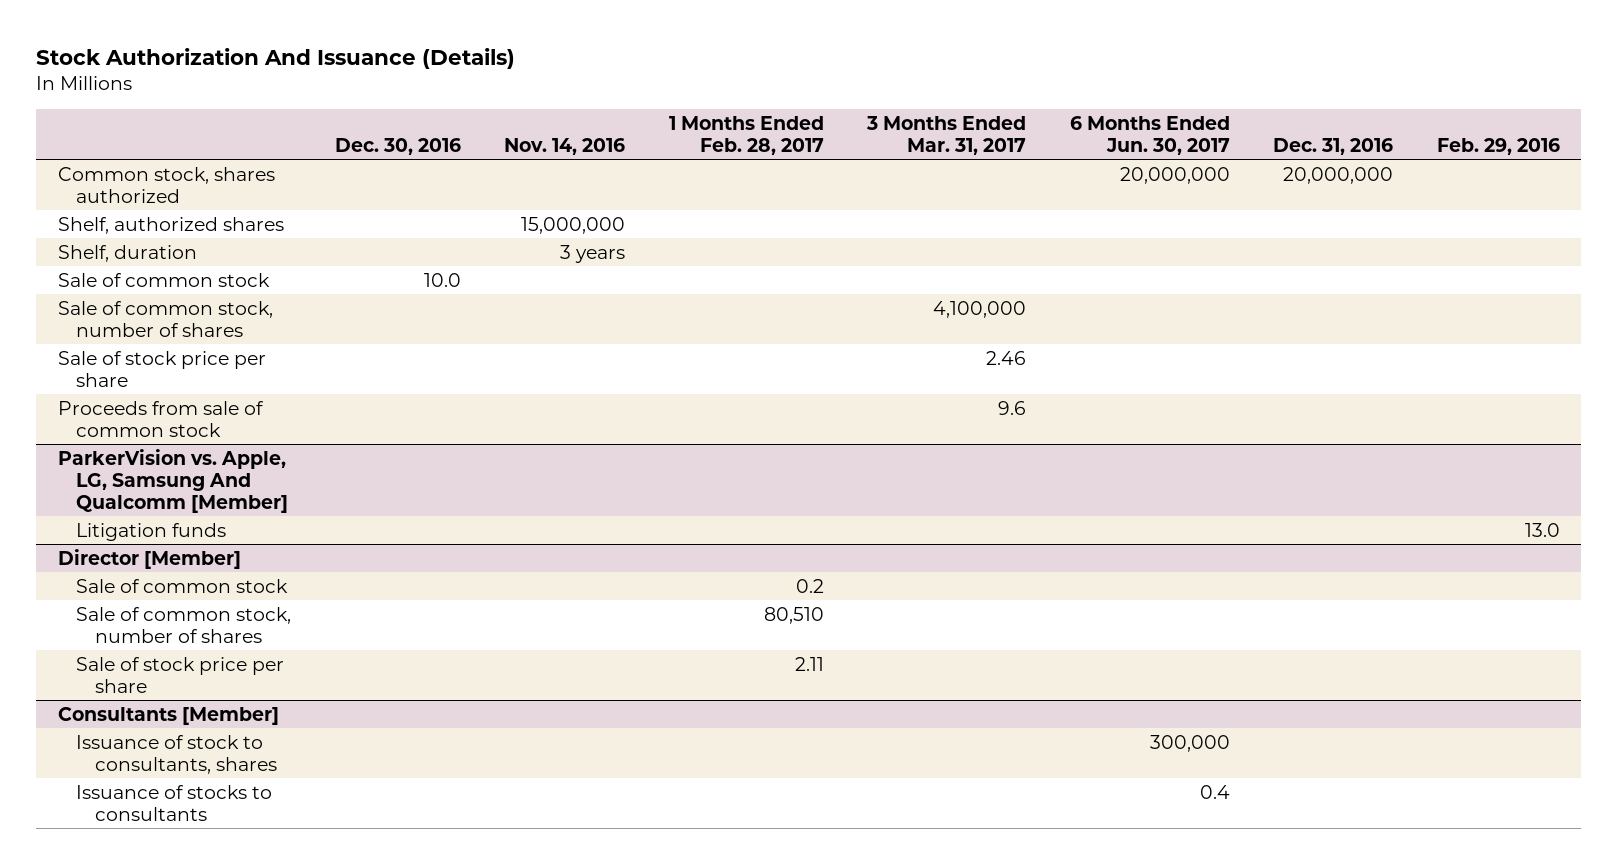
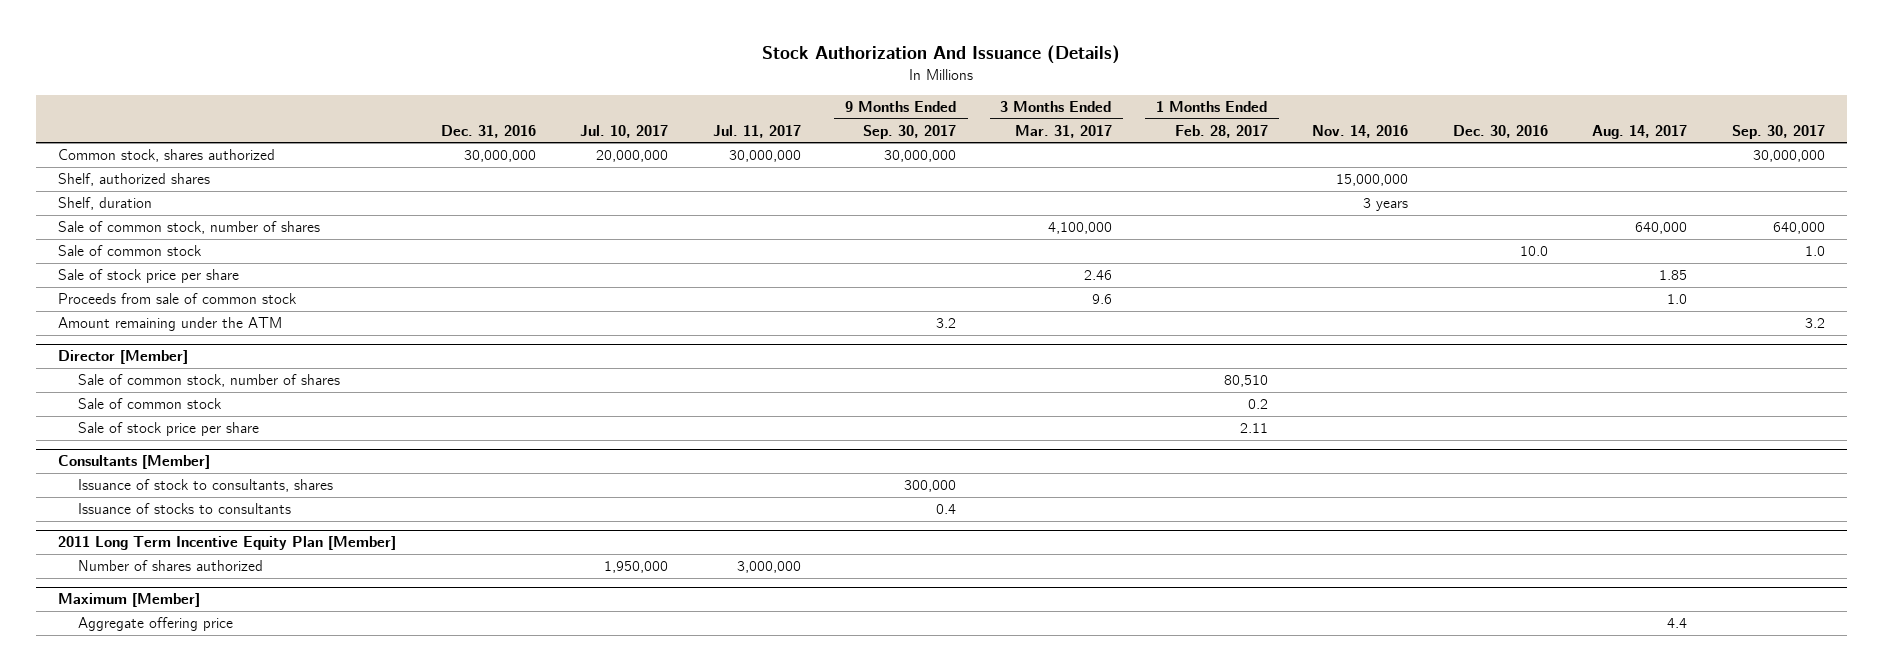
- | Dec. 30, 2016 | Nov. 14, 2016 | 1 Months Ended Feb. 28, 2017 | 3 Months Ended Mar. 31, 2017 | 6 Months Ended Jun. 30, 2017 | Dec. 31, 2016 | Feb. 29, 2016
+ | Dec. 31, 2016 | Jul. 10, 2017 | Jul. 11, 2017 | 9 Months Ended Sep. 30, 2017 | 3 Months Ended Mar. 31, 2017 | 1 Months Ended Feb. 28, 2017 | Nov. 14, 2016 | Dec. 30, 2016 | Aug. 14, 2017 | Sep. 30, 2017
- Common stock, shares authorized | | | | | 20,000,000 | 20,000,000 |
+ Common stock, shares authorized | 30,000,000 | 20,000,000 | 30,000,000 | 30,000,000 | | | | | | 30,000,000
moved down: Sale of common stock | | | | | | | | 10.0 | | 1.0
- ParkerVision vs. Apple, LG, Samsung And Qualcomm [Member]
- Litigation funds | | | | | | | 13.0
+ Amount remaining under the ATM | | | | 3.2 | | | | | | 3.2
@ Director [Member]
moved down: Sale of common stock | | | | | | 0.2 | | | |
+ 2011 Long Term Incentive Equity Plan [Member]
+ Number of shares authorized | | 1,950,000 | 3,000,000 | | | | | | |
+ Maximum [Member]
+ Aggregate offering price | | | | | | | | | 4.4 |

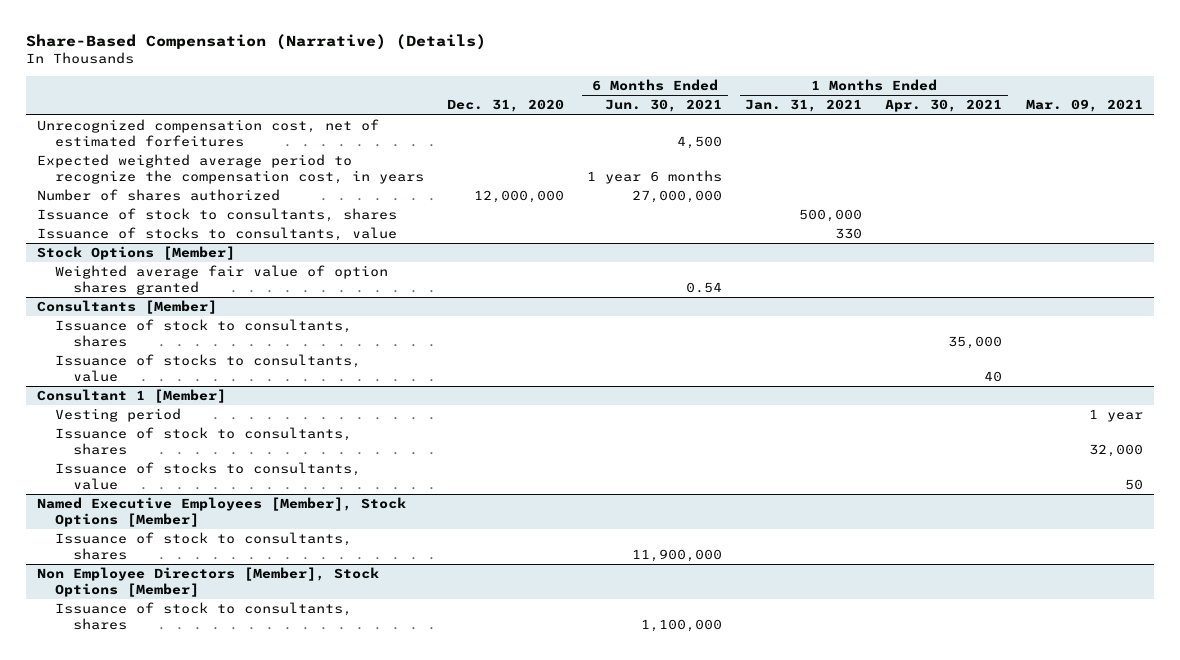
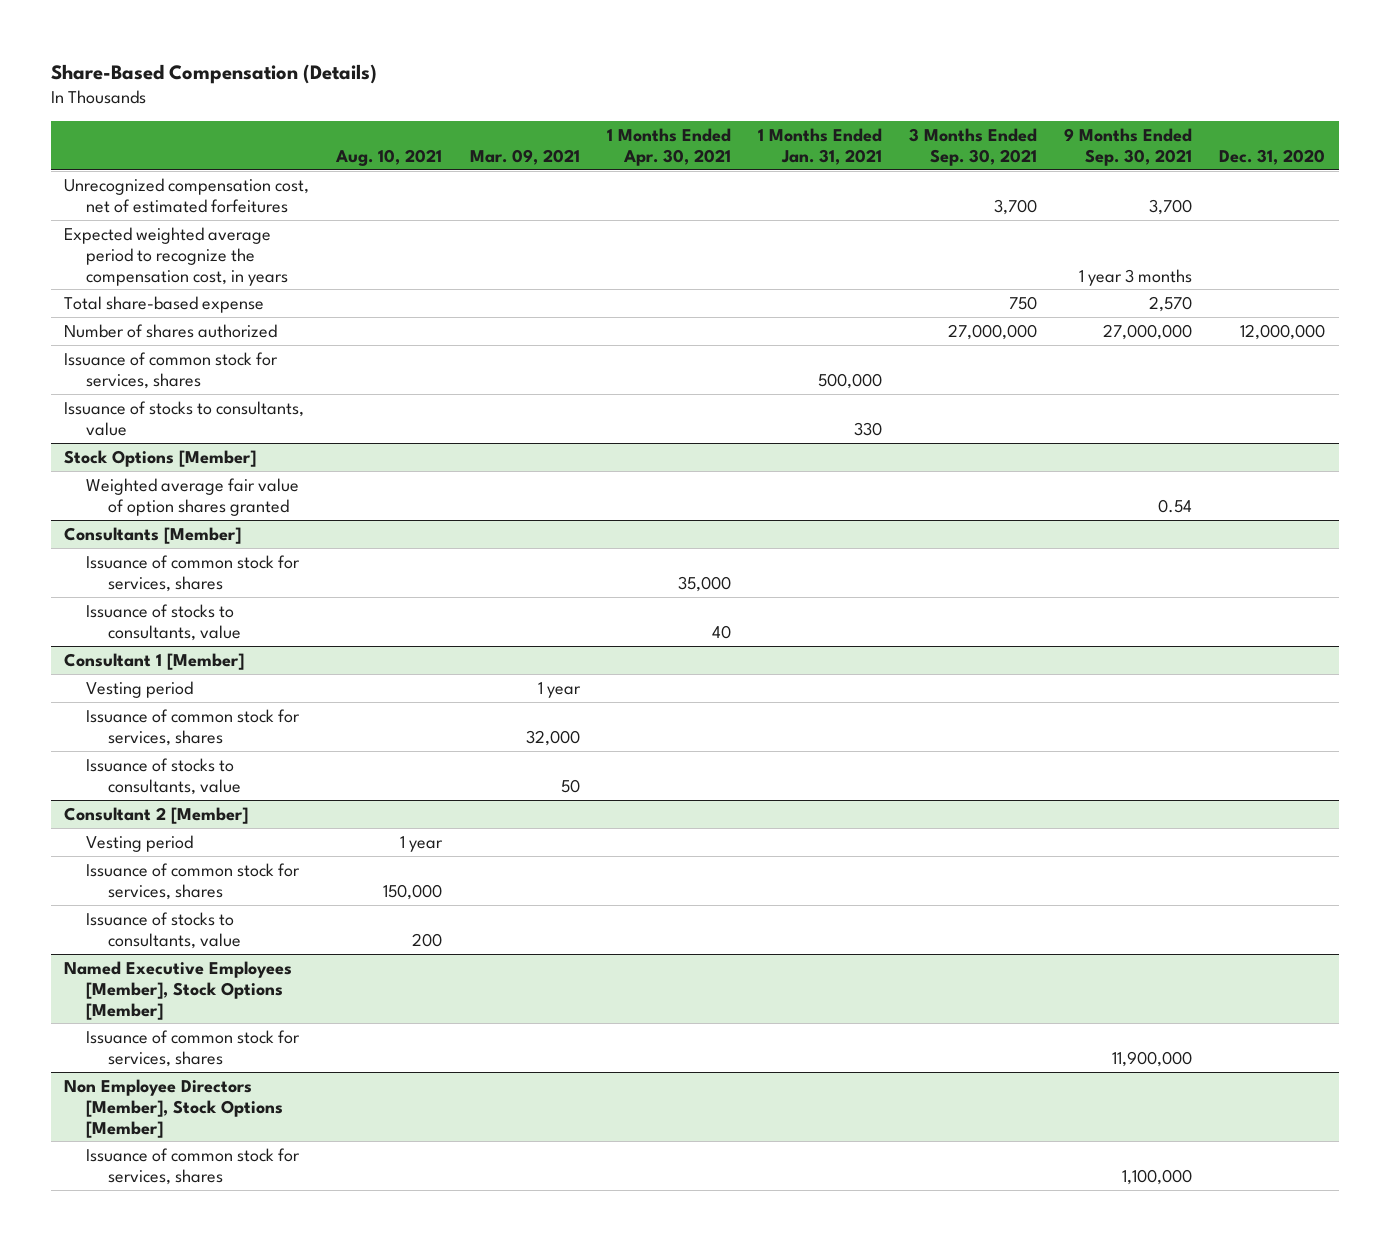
- Share-Based Compensation (Narrative) (Details)
+ Share-Based Compensation (Details)
- | Dec. 31, 2020 | 6 Months Ended Jun. 30, 2021 | 1 Months Ended Jan. 31, 2021 | 1 Months Ended Apr. 30, 2021 | Mar. 09, 2021
+ | Aug. 10, 2021 | Mar. 09, 2021 | 1 Months Ended Apr. 30, 2021 | 1 Months Ended Jan. 31, 2021 | 3 Months Ended Sep. 30, 2021 | 9 Months Ended Sep. 30, 2021 | Dec. 31, 2020
+ Total share-based expense | | | | | 750 | 2,570 |
- Issuance of stock to consultants, shares | | | 500,000 | |
+ Issuance of common stock for services, shares | | | | 500,000 | | |
@ Consultants [Member]
- Issuance of stock to consultants, shares | | | | 35,000 |
+ Issuance of common stock for services, shares | | | 35,000 | | | |
@ Consultant 1 [Member]
- Issuance of stock to consultants, shares | | | | | 32,000
+ Issuance of common stock for services, shares | | 32,000 | | | | |
+ Consultant 2 [Member]
+ Vesting period | 1 year | | | | | |
+ Issuance of common stock for services, shares | 150,000 | | | | | |
+ Issuance of stocks to consultants, value | 200 | | | | | |
@ Named Executive Employees [Member], Stock Options [Member]
- Issuance of stock to consultants, shares | | 11,900,000 | | |
+ Issuance of common stock for services, shares | | | | | | 11,900,000 |
@ Non Employee Directors [Member], Stock Options [Member]
- Issuance of stock to consultants, shares | | 1,100,000 | | |
+ Issuance of common stock for services, shares | | | | | | 1,100,000 |

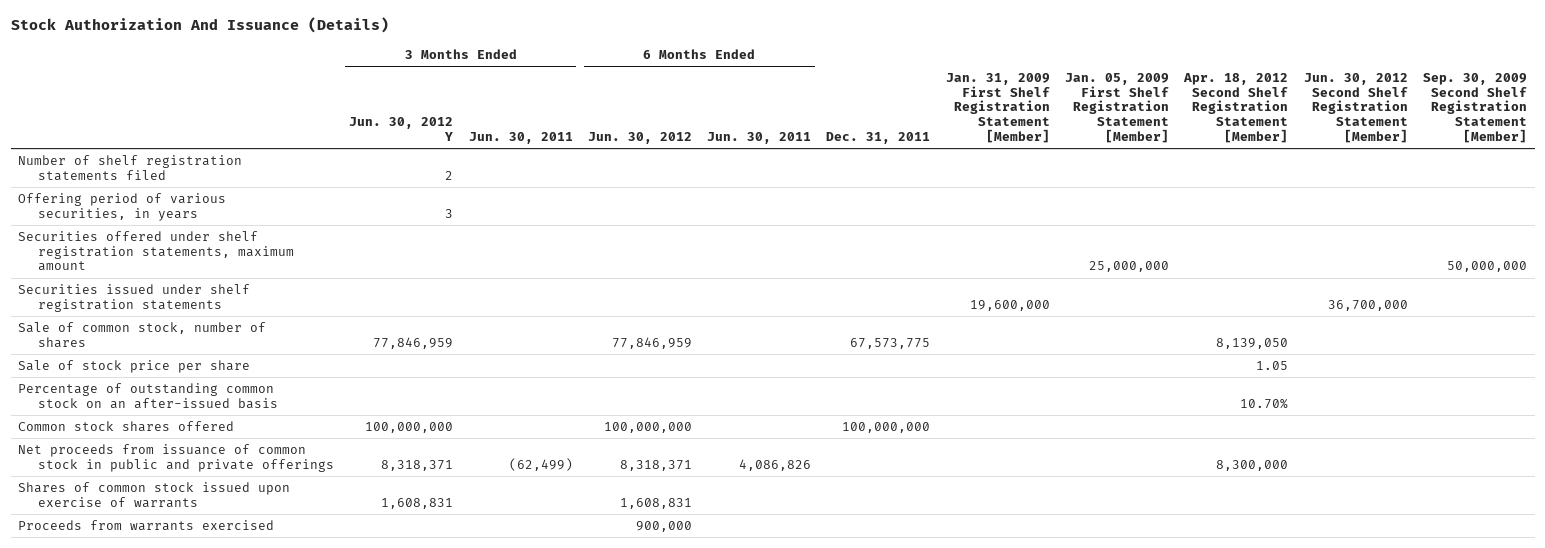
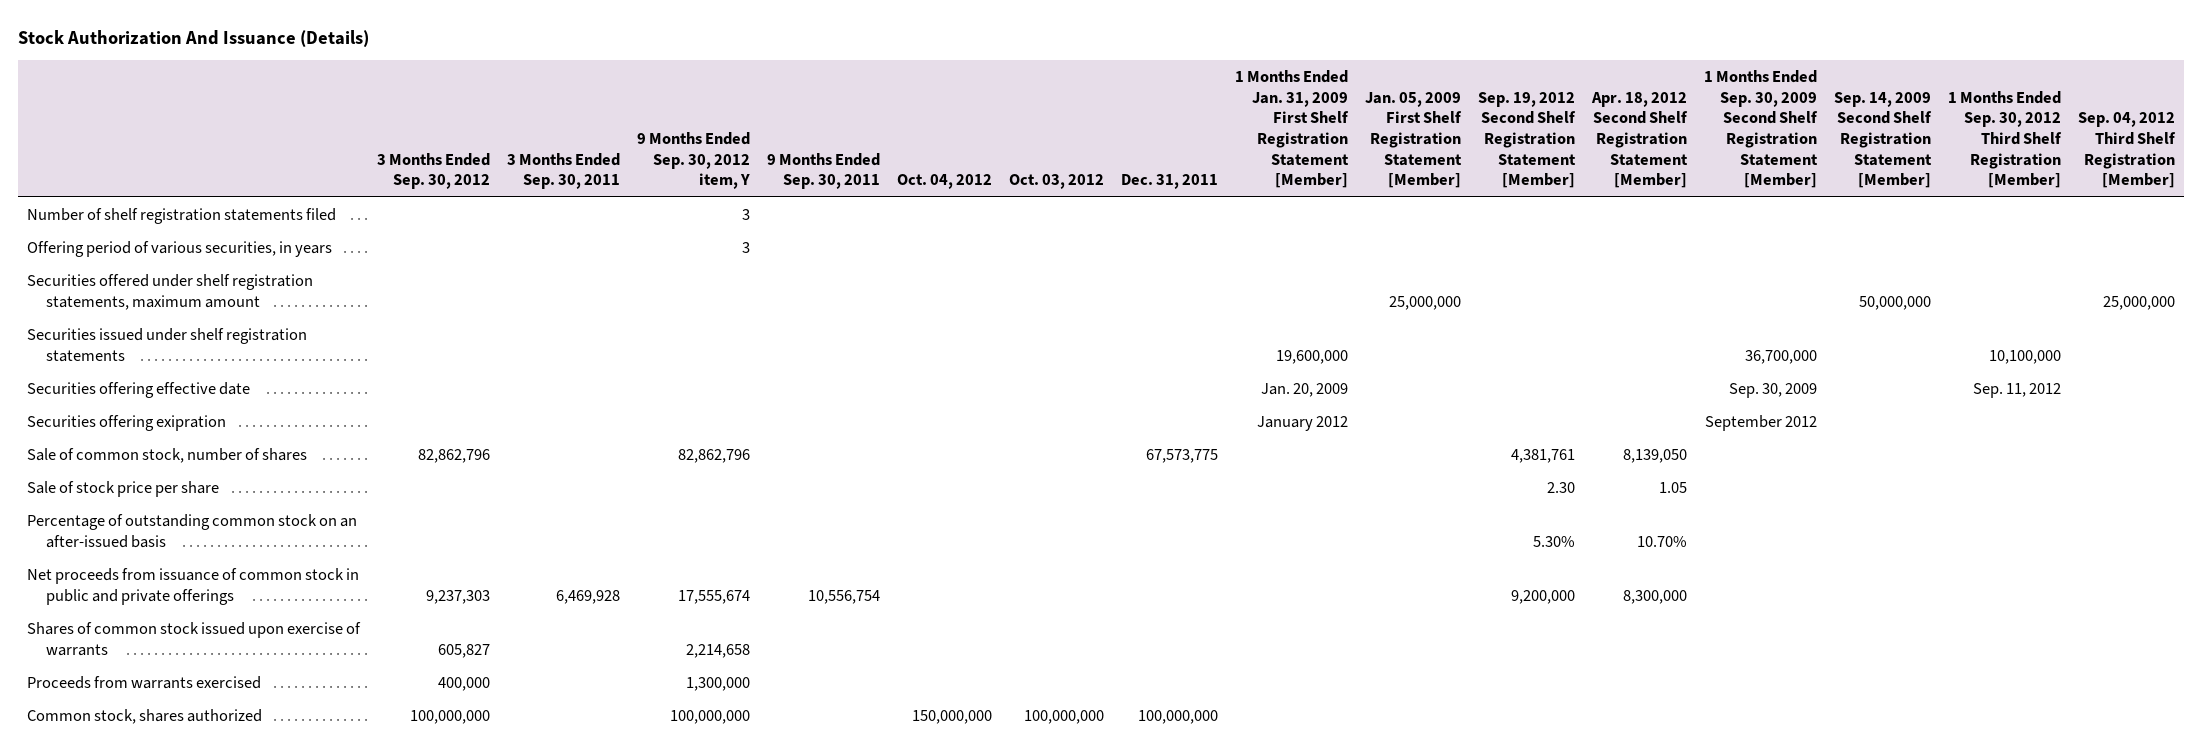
- | 3 Months Ended Jun. 30, 2012 Y | 3 Months Ended Jun. 30, 2011 | 6 Months Ended Jun. 30, 2012 | 6 Months Ended Jun. 30, 2011 | Dec. 31, 2011 | Jan. 31, 2009 First Shelf Registration Statement [Member] | Jan. 05, 2009 First Shelf Registration Statement [Member] | Apr. 18, 2012 Second Shelf Registration Statement [Member] | Jun. 30, 2012 Second Shelf Registration Statement [Member] | Sep. 30, 2009 Second Shelf Registration Statement [Member]
+ | 3 Months Ended Sep. 30, 2012 | 3 Months Ended Sep. 30, 2011 | 9 Months Ended Sep. 30, 2012 item, Y | 9 Months Ended Sep. 30, 2011 | Oct. 04, 2012 | Oct. 03, 2012 | Dec. 31, 2011 | 1 Months Ended Jan. 31, 2009 First Shelf Registration Statement [Member] | Jan. 05, 2009 First Shelf Registration Statement [Member] | Sep. 19, 2012 Second Shelf Registration Statement [Member] | Apr. 18, 2012 Second Shelf Registration Statement [Member] | 1 Months Ended Sep. 30, 2009 Second Shelf Registration Statement [Member] | Sep. 14, 2009 Second Shelf Registration Statement [Member] | 1 Months Ended Sep. 30, 2012 Third Shelf Registration [Member] | Sep. 04, 2012 Third Shelf Registration [Member]
+ Securities offering effective date | | | | | | | | Jan. 20, 2009 | | | | Sep. 30, 2009 | | Sep. 11, 2012 |
+ Securities offering exipration | | | | | | | | January 2012 | | | | September 2012 | | |
- Common stock shares offered | 100,000,000 | | 100,000,000 | | 100,000,000 | | | | |
+ Common stock, shares authorized | 100,000,000 | | 100,000,000 | | 150,000,000 | 100,000,000 | 100,000,000 | | | | | | | |

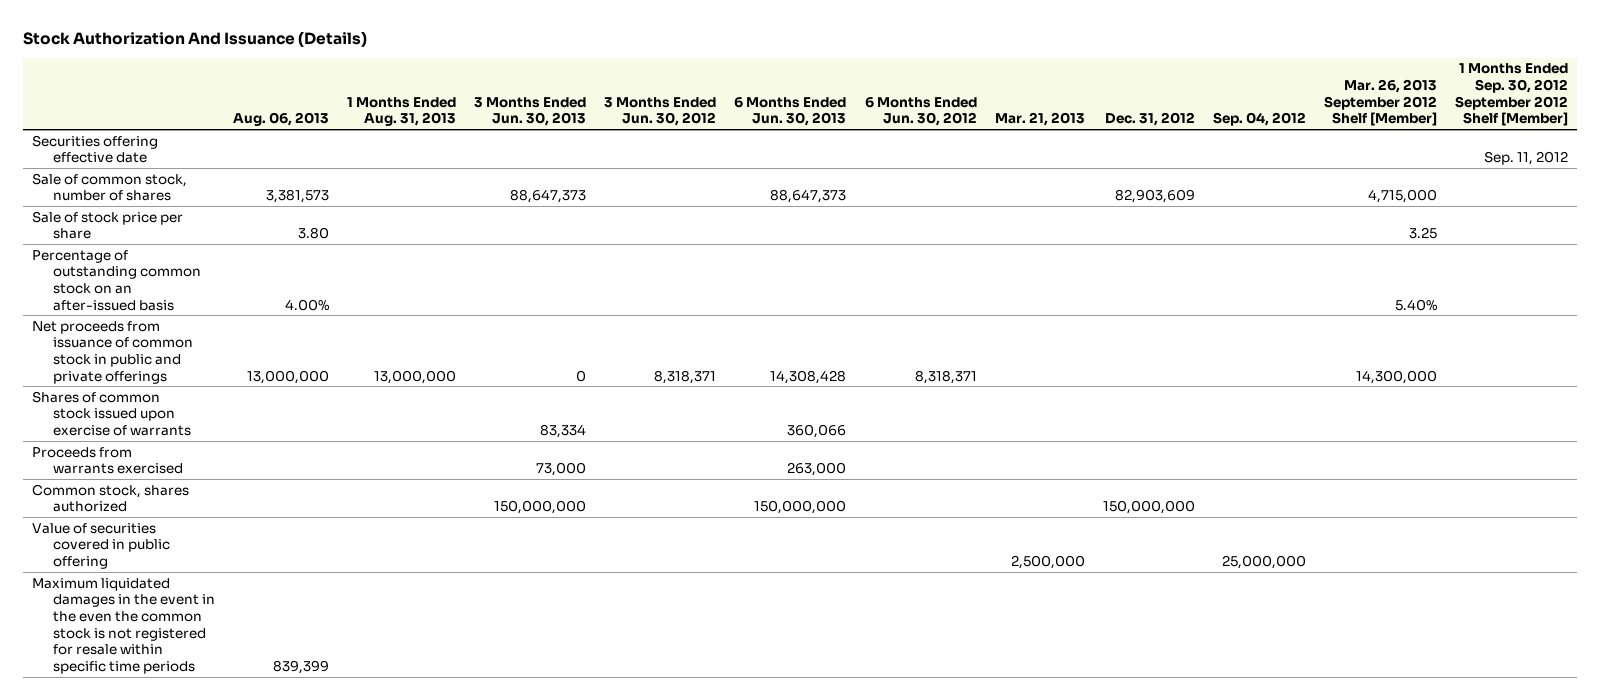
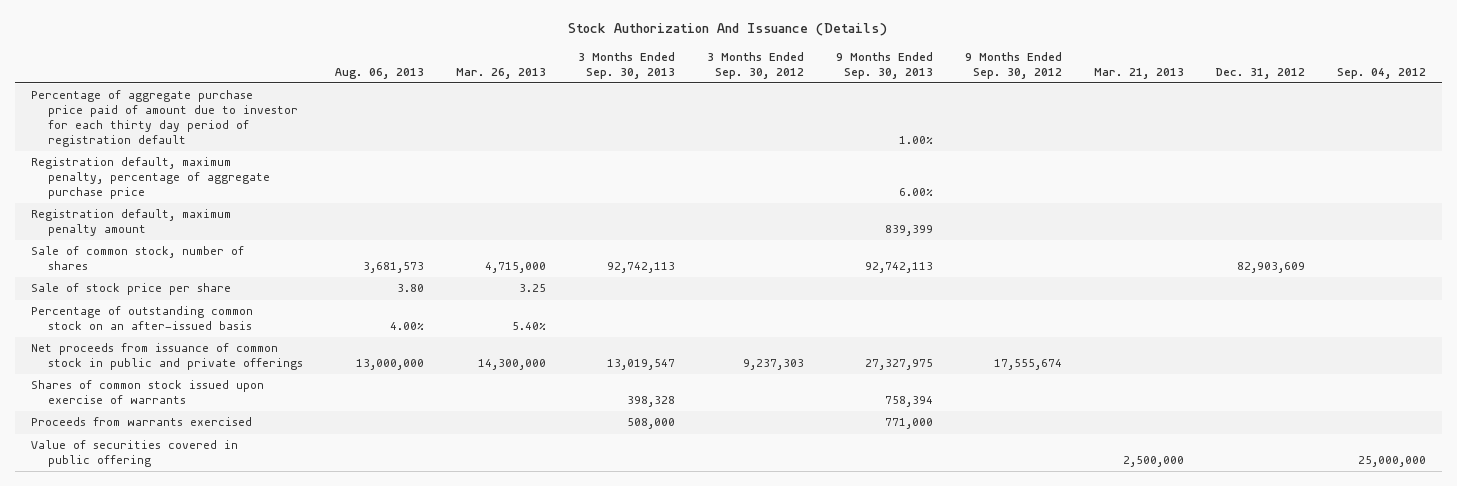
- | Aug. 06, 2013 | 1 Months Ended Aug. 31, 2013 | 3 Months Ended Jun. 30, 2013 | 3 Months Ended Jun. 30, 2012 | 6 Months Ended Jun. 30, 2013 | 6 Months Ended Jun. 30, 2012 | Mar. 21, 2013 | Dec. 31, 2012 | Sep. 04, 2012 | Mar. 26, 2013 September 2012 Shelf [Member] | 1 Months Ended Sep. 30, 2012 September 2012 Shelf [Member]
+ | Aug. 06, 2013 | Mar. 26, 2013 | 3 Months Ended Sep. 30, 2013 | 3 Months Ended Sep. 30, 2012 | 9 Months Ended Sep. 30, 2013 | 9 Months Ended Sep. 30, 2012 | Mar. 21, 2013 | Dec. 31, 2012 | Sep. 04, 2012
- Securities offering effective date | | | | | | | | | | | Sep. 11, 2012
- Sale of common stock, number of shares | 3,381,573 | | 88,647,373 | | 88,647,373 | | | 82,903,609 | | 4,715,000 |
+ Percentage of aggregate purchase price paid of amount due to investor for each thirty day period of registration default | | | | | 1.00% | | | |
+ Registration default, maximum penalty, percentage of aggregate purchase price | | | | | 6.00% | | | |
+ Registration default, maximum penalty amount | | | | | 839,399 | | | |
+ Sale of common stock, number of shares | 3,681,573 | 4,715,000 | 92,742,113 | | 92,742,113 | | | 82,903,609 |
- Common stock, shares authorized | | | 150,000,000 | | 150,000,000 | | | 150,000,000 | | |
- Maximum liquidated damages in the event in the even the common stock is not registered for resale within specific time periods | 839,399 | | | | | | | | | |

